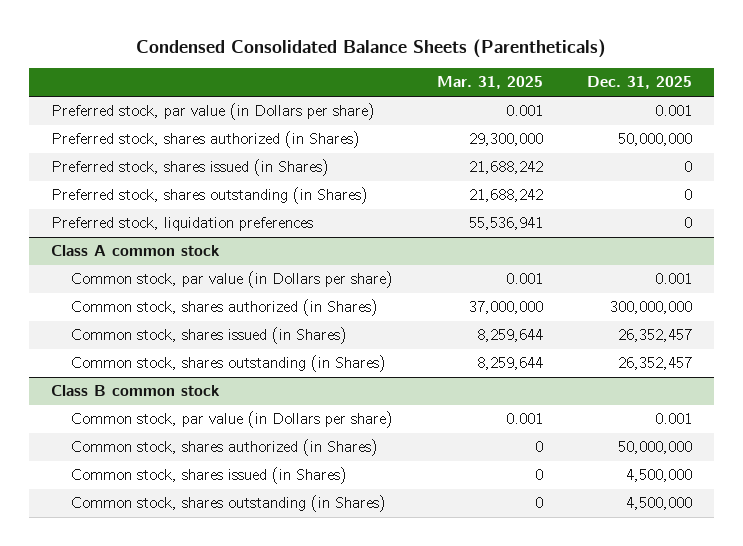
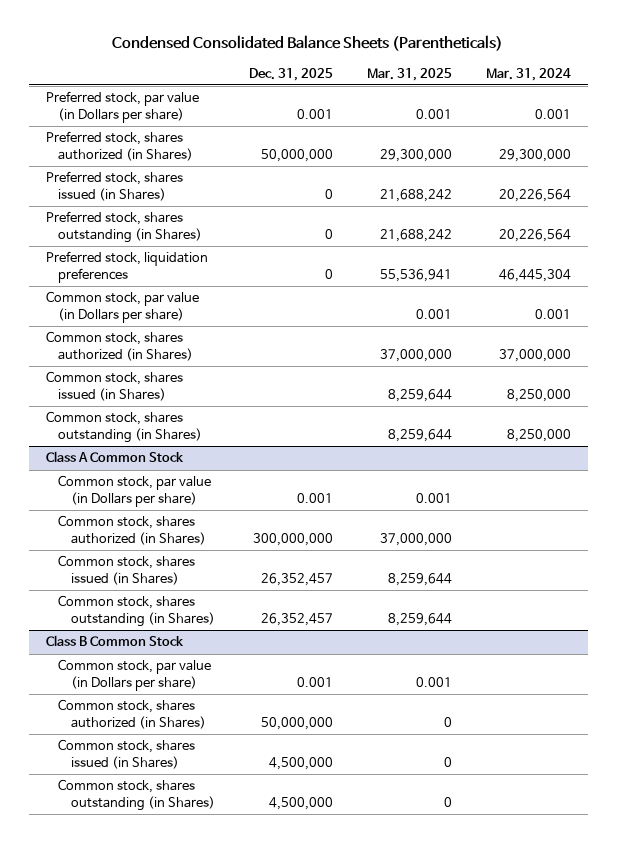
- | Mar. 31, 2025 | Dec. 31, 2025
+ | Dec. 31, 2025 | Mar. 31, 2025 | Mar. 31, 2024
- Class A common stock
+ Common stock, par value (in Dollars per share) | | 0.001 | 0.001
+ Common stock, shares authorized (in Shares) | | 37,000,000 | 37,000,000
+ Common stock, shares issued (in Shares) | | 8,259,644 | 8,250,000
+ Common stock, shares outstanding (in Shares) | | 8,259,644 | 8,250,000
+ Class A Common Stock
- Class B common stock
+ Class B Common Stock

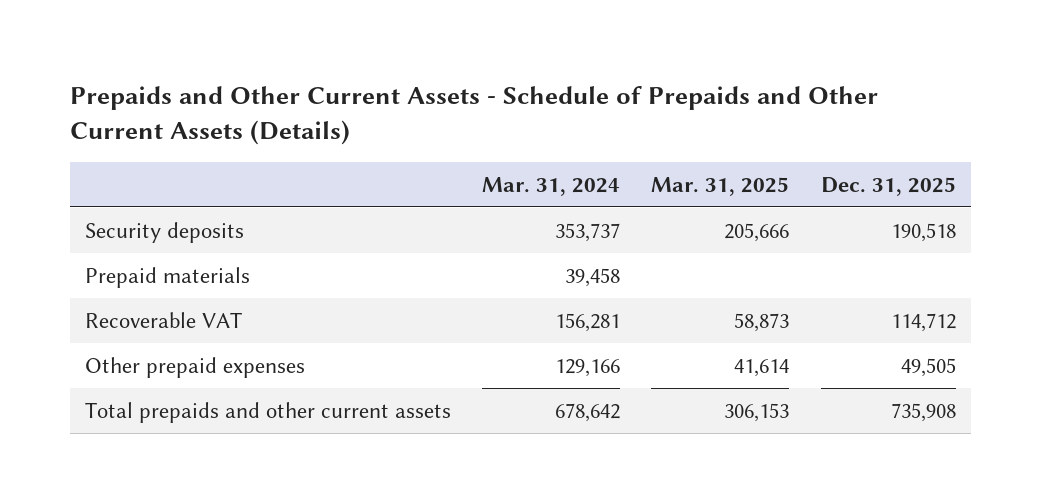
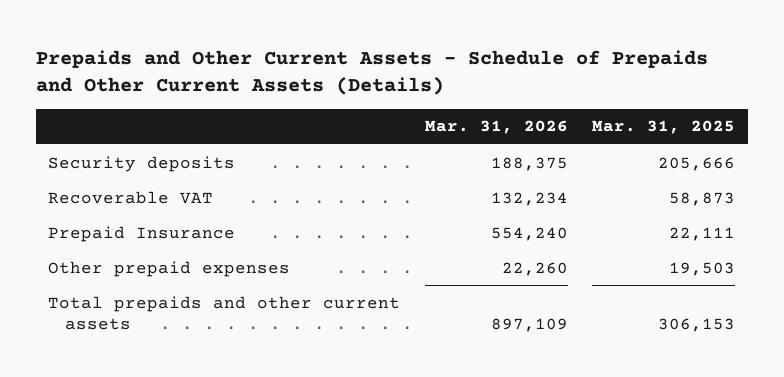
- | Mar. 31, 2024 | Mar. 31, 2025 | Dec. 31, 2025
+ | Mar. 31, 2026 | Mar. 31, 2025
- Prepaid materials | 39,458 | |
- Other prepaid expenses | 129,166 | 41,614 | 49,505
+ Prepaid Insurance | 554,240 | 22,111
+ Other prepaid expenses | 22,260 | 19,503

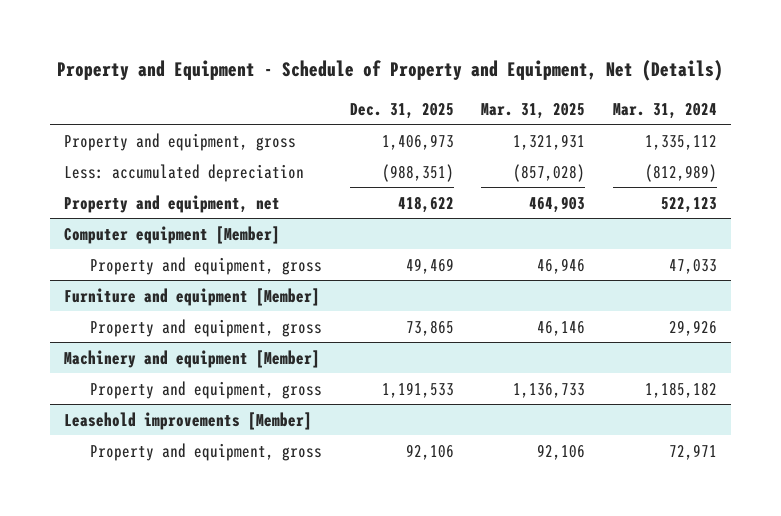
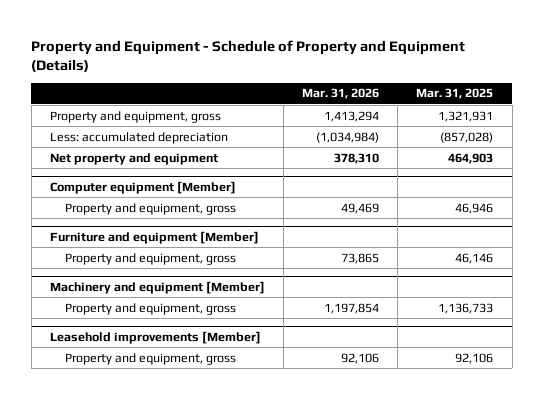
- Property and Equipment - Schedule of Property and Equipment, Net (Details)
+ Property and Equipment - Schedule of Property and Equipment (Details)
- | Dec. 31, 2025 | Mar. 31, 2025 | Mar. 31, 2024
+ | Mar. 31, 2026 | Mar. 31, 2025
- Property and equipment, net | 418,622 | 464,903 | 522,123
+ Net property and equipment | 378,310 | 464,903

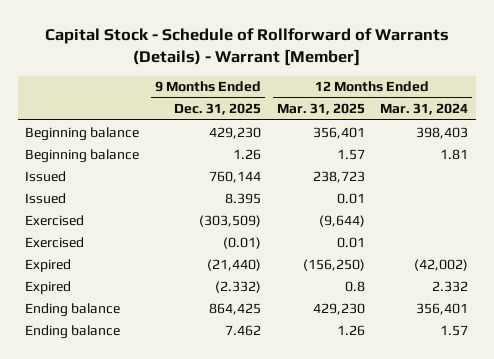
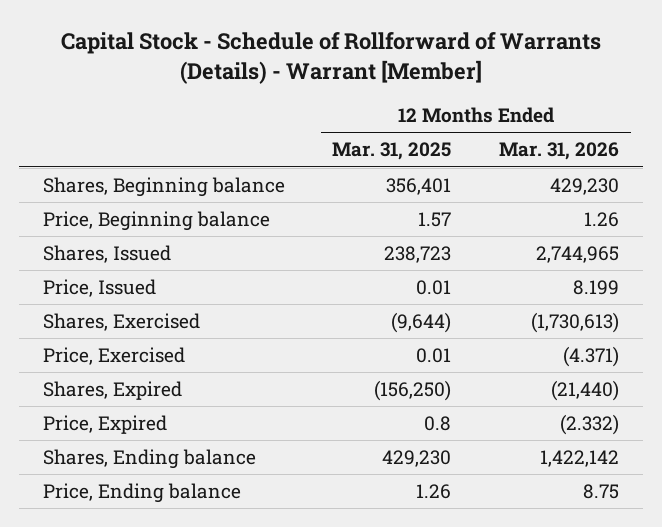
- | 9 Months Ended Dec. 31, 2025 | 12 Months Ended Mar. 31, 2025 | 12 Months Ended Mar. 31, 2024
+ | 12 Months Ended Mar. 31, 2025 | 12 Months Ended Mar. 31, 2026
- Beginning balance | 429,230 | 356,401 | 398,403
- Beginning balance | 1.26 | 1.57 | 1.81
- Issued | 760,144 | 238,723 |
- Issued | 8.395 | 0.01 |
- Exercised | (303,509) | (9,644) |
- Exercised | (0.01) | 0.01 |
- Expired | (21,440) | (156,250) | (42,002)
- Expired | (2.332) | 0.8 | 2.332
- Ending balance | 864,425 | 429,230 | 356,401
- Ending balance | 7.462 | 1.26 | 1.57
+ Shares, Beginning balance | 356,401 | 429,230
+ Price, Beginning balance | 1.57 | 1.26
+ Shares, Issued | 238,723 | 2,744,965
+ Price, Issued | 0.01 | 8.199
+ Shares, Exercised | (9,644) | (1,730,613)
+ Price, Exercised | 0.01 | (4.371)
+ Shares, Expired | (156,250) | (21,440)
+ Price, Expired | 0.8 | (2.332)
+ Shares, Ending balance | 429,230 | 1,422,142
+ Price, Ending balance | 1.26 | 8.75

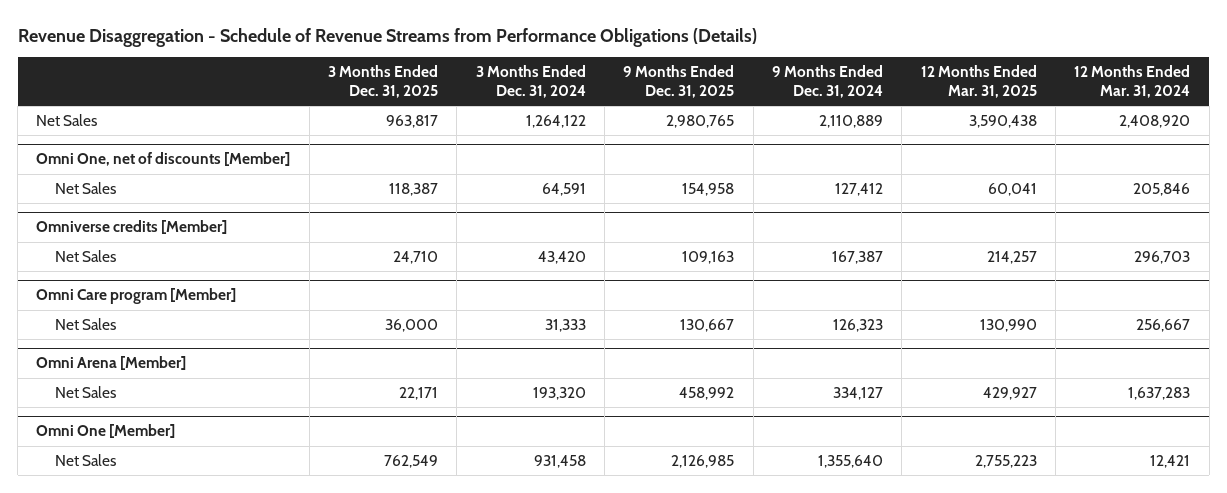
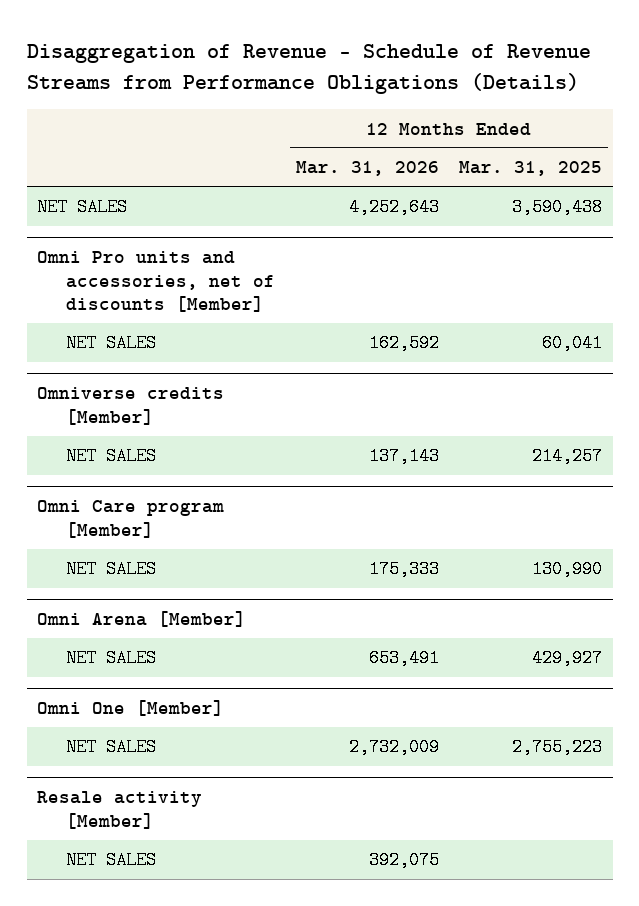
- Revenue Disaggregation - Schedule of Revenue Streams from Performance Obligations (Details)
+ Disaggregation of Revenue - Schedule of Revenue Streams from Performance Obligations (Details)
- | 3 Months Ended Dec. 31, 2025 | 3 Months Ended Dec. 31, 2024 | 9 Months Ended Dec. 31, 2025 | 9 Months Ended Dec. 31, 2024 | 12 Months Ended Mar. 31, 2025 | 12 Months Ended Mar. 31, 2024
+ | 12 Months Ended Mar. 31, 2026 | 12 Months Ended Mar. 31, 2025
- Net Sales | 963,817 | 1,264,122 | 2,980,765 | 2,110,889 | 3,590,438 | 2,408,920
- Omni One, net of discounts [Member]
- Net Sales | 118,387 | 64,591 | 154,958 | 127,412 | 60,041 | 205,846
+ NET SALES | 4,252,643 | 3,590,438
+ Omni Pro units and accessories, net of discounts [Member]
+ NET SALES | 162,592 | 60,041
@ Omniverse credits [Member]
- Net Sales | 24,710 | 43,420 | 109,163 | 167,387 | 214,257 | 296,703
+ NET SALES | 137,143 | 214,257
@ Omni Care program [Member]
- Net Sales | 36,000 | 31,333 | 130,667 | 126,323 | 130,990 | 256,667
+ NET SALES | 175,333 | 130,990
@ Omni Arena [Member]
- Net Sales | 22,171 | 193,320 | 458,992 | 334,127 | 429,927 | 1,637,283
+ NET SALES | 653,491 | 429,927
@ Omni One [Member]
- Net Sales | 762,549 | 931,458 | 2,126,985 | 1,355,640 | 2,755,223 | 12,421
+ NET SALES | 2,732,009 | 2,755,223
+ Resale activity [Member]
+ NET SALES | 392,075 |

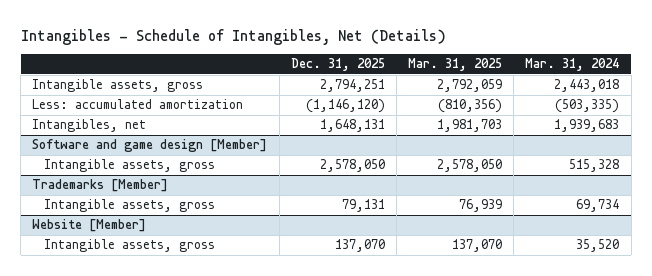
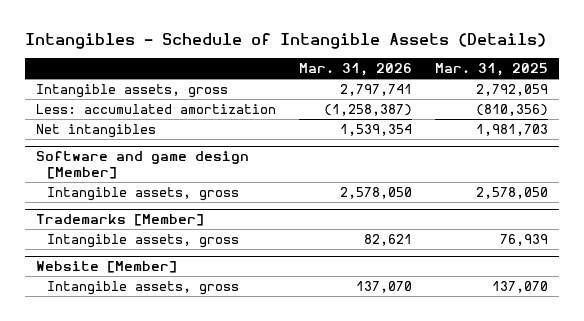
- Intangibles - Schedule of Intangibles, Net (Details)
+ Intangibles - Schedule of Intangible Assets (Details)
- | Dec. 31, 2025 | Mar. 31, 2025 | Mar. 31, 2024
+ | Mar. 31, 2026 | Mar. 31, 2025
- Intangibles, net | 1,648,131 | 1,981,703 | 1,939,683
+ Net intangibles | 1,539,354 | 1,981,703

